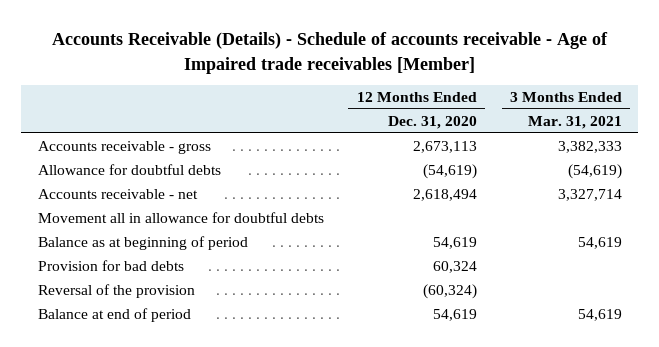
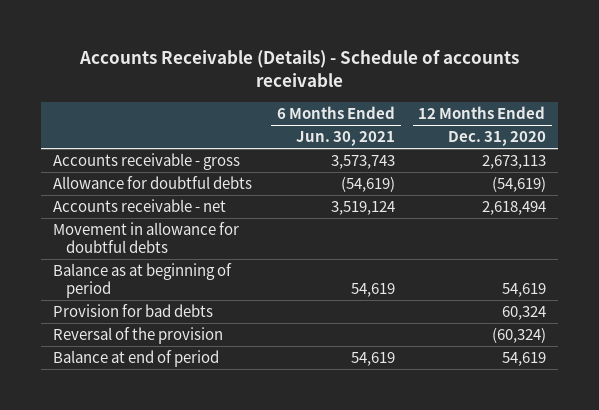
- Accounts Receivable (Details) - Schedule of accounts receivable - Age of Impaired trade receivables [Member]
+ Accounts Receivable (Details) - Schedule of accounts receivable
- | 12 Months Ended Dec. 31, 2020 | 3 Months Ended Mar. 31, 2021
+ | 6 Months Ended Jun. 30, 2021 | 12 Months Ended Dec. 31, 2020
- Movement all in allowance for doubtful debts
+ Movement in allowance for doubtful debts

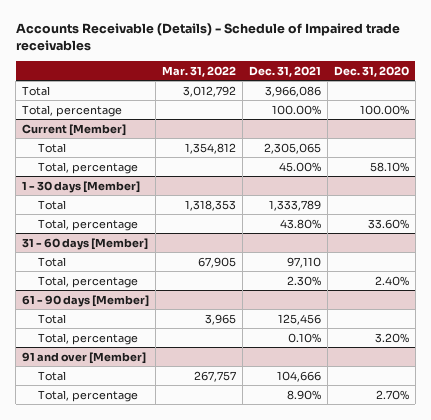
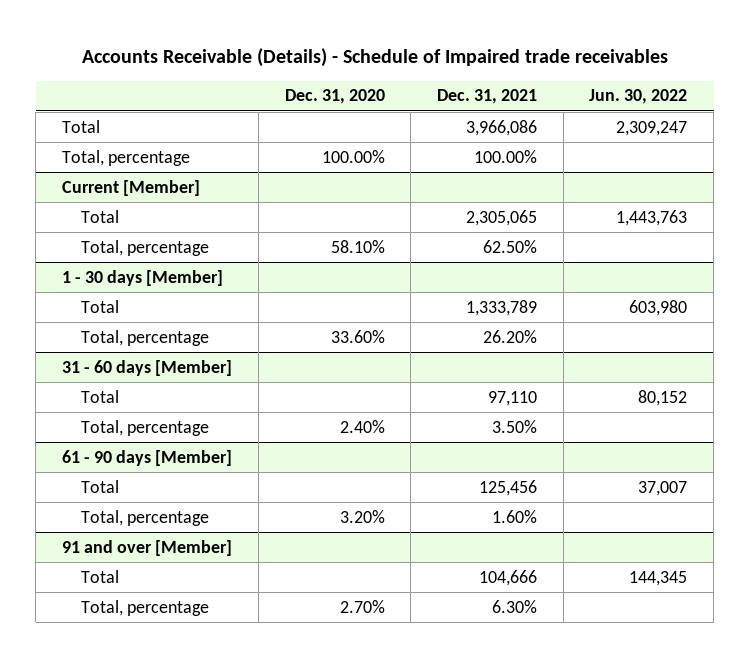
- | Mar. 31, 2022 | Dec. 31, 2021 | Dec. 31, 2020
+ | Dec. 31, 2020 | Dec. 31, 2021 | Jun. 30, 2022
@ Current [Member]
- Total, percentage | | 45.00% | 58.10%
+ Total, percentage | 58.10% | 62.50% |
@ 1 - 30 days [Member]
- Total, percentage | | 43.80% | 33.60%
+ Total, percentage | 33.60% | 26.20% |
@ 31 - 60 days [Member]
- Total, percentage | | 2.30% | 2.40%
+ Total, percentage | 2.40% | 3.50% |
@ 61 - 90 days [Member]
- Total, percentage | | 0.10% | 3.20%
+ Total, percentage | 3.20% | 1.60% |
@ 91 and over [Member]
- Total, percentage | | 8.90% | 2.70%
+ Total, percentage | 2.70% | 6.30% |

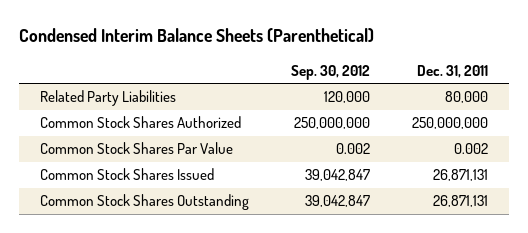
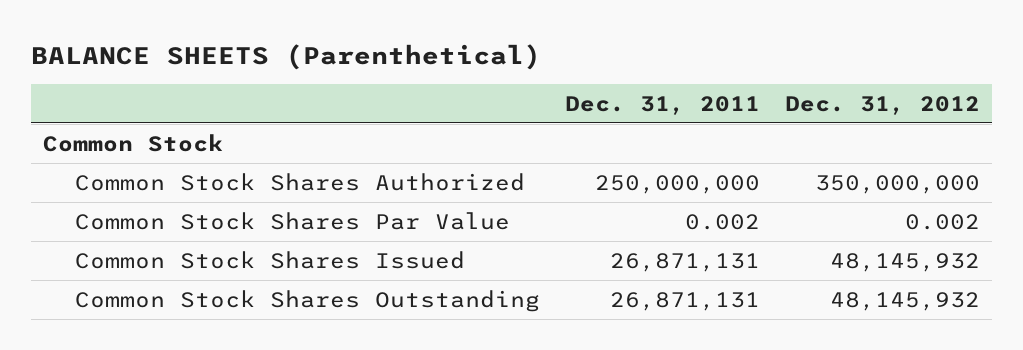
- Condensed Interim Balance Sheets (Parenthetical)
+ BALANCE SHEETS (Parenthetical)
- | Sep. 30, 2012 | Dec. 31, 2011
+ | Dec. 31, 2011 | Dec. 31, 2012
- Related Party Liabilities | 120,000 | 80,000
+ Common Stock

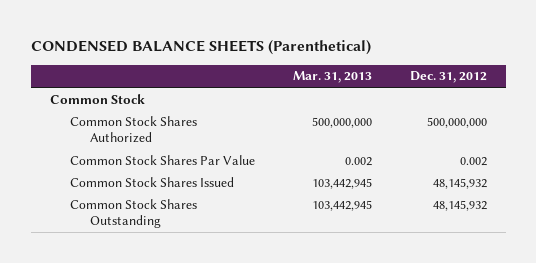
- BALANCE SHEETS (Parenthetical)
+ CONDENSED BALANCE SHEETS (Parenthetical)
- | Dec. 31, 2011 | Dec. 31, 2012
+ | Mar. 31, 2013 | Dec. 31, 2012
- Common Stock Shares Authorized | 250,000,000 | 350,000,000
+ Common Stock Shares Authorized | 500,000,000 | 500,000,000

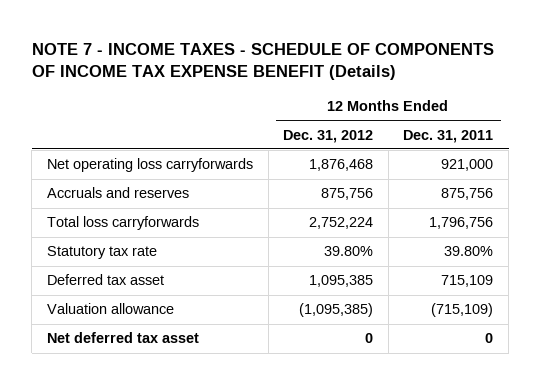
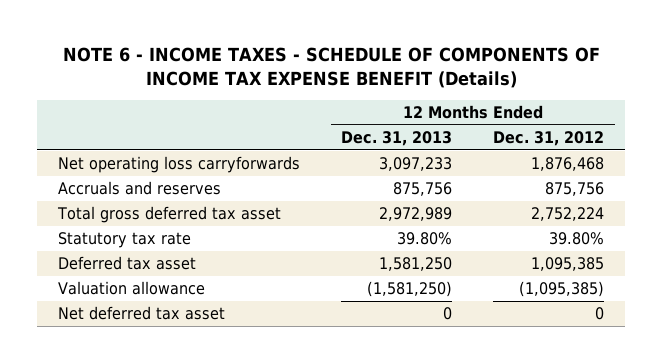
- NOTE 7 - INCOME TAXES - SCHEDULE OF COMPONENTS OF INCOME TAX EXPENSE BENEFIT (Details)
+ NOTE 6 - INCOME TAXES - SCHEDULE OF COMPONENTS OF INCOME TAX EXPENSE BENEFIT (Details)
- | 12 Months Ended Dec. 31, 2012 | 12 Months Ended Dec. 31, 2011
+ | 12 Months Ended Dec. 31, 2013 | 12 Months Ended Dec. 31, 2012
- Total loss carryforwards | 2,752,224 | 1,796,756
+ Total gross deferred tax asset | 2,972,989 | 2,752,224

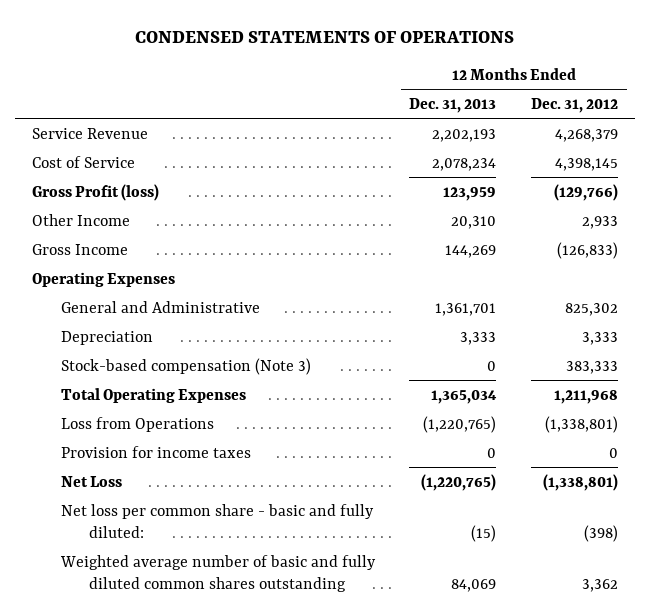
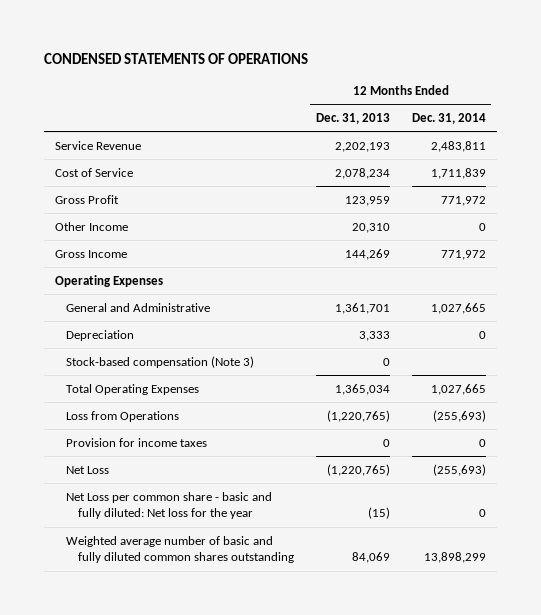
- | 12 Months Ended Dec. 31, 2013 | 12 Months Ended Dec. 31, 2012
+ | 12 Months Ended Dec. 31, 2013 | 12 Months Ended Dec. 31, 2014
- Gross Profit (loss) | 123,959 | (129,766)
+ Gross Profit | 123,959 | 771,972
- Net loss per common share - basic and fully diluted: | (15) | (398)
+ Net Loss per common share - basic and fully diluted: Net loss for the year | (15) | 0

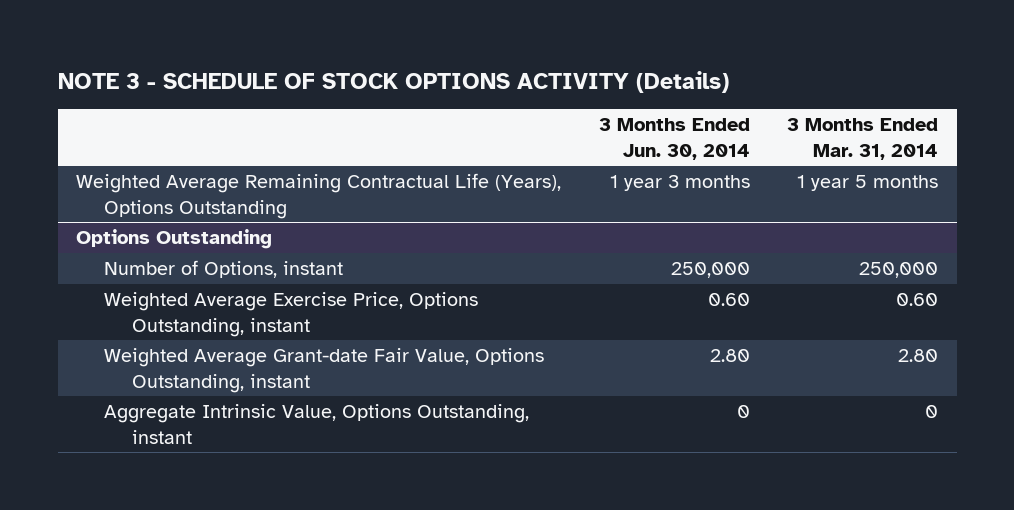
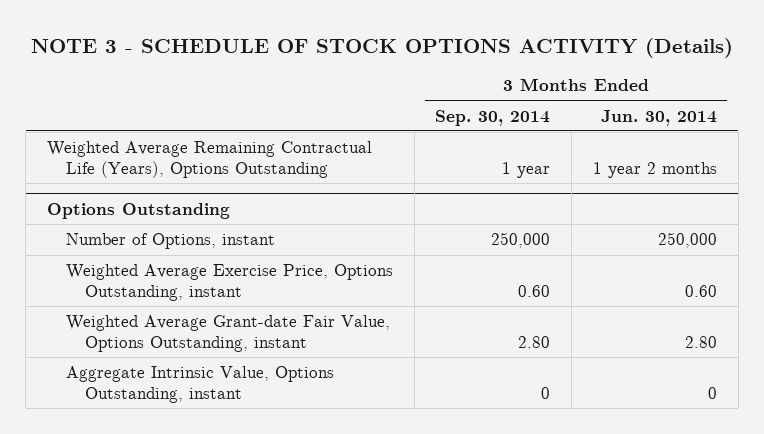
- | 3 Months Ended Jun. 30, 2014 | 3 Months Ended Mar. 31, 2014
+ | 3 Months Ended Sep. 30, 2014 | 3 Months Ended Jun. 30, 2014
- Weighted Average Remaining Contractual Life (Years), Options Outstanding | 1 year 3 months | 1 year 5 months
+ Weighted Average Remaining Contractual Life (Years), Options Outstanding | 1 year | 1 year 2 months

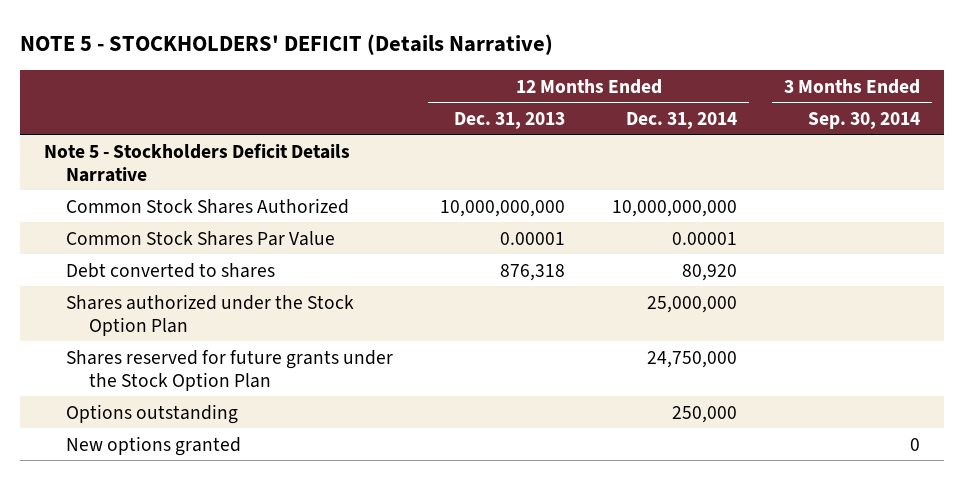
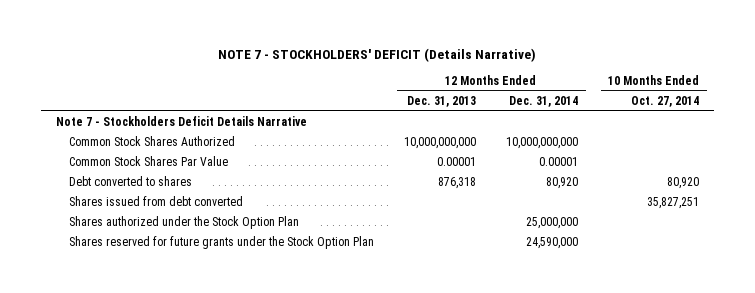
- NOTE 5 - STOCKHOLDERS' DEFICIT (Details Narrative)
+ NOTE 7 - STOCKHOLDERS' DEFICIT (Details Narrative)
- | 12 Months Ended Dec. 31, 2013 | 12 Months Ended Dec. 31, 2014 | 3 Months Ended Sep. 30, 2014
+ | 12 Months Ended Dec. 31, 2013 | 12 Months Ended Dec. 31, 2014 | 10 Months Ended Oct. 27, 2014
- Note 5 - Stockholders Deficit Details Narrative
+ Note 7 - Stockholders Deficit Details Narrative
+ Shares issued from debt converted | | | 35,827,251
- Shares reserved for future grants under the Stock Option Plan | | 24,750,000 |
- Options outstanding | | 250,000 |
- New options granted | | | 0
+ Shares reserved for future grants under the Stock Option Plan | | 24,590,000 |

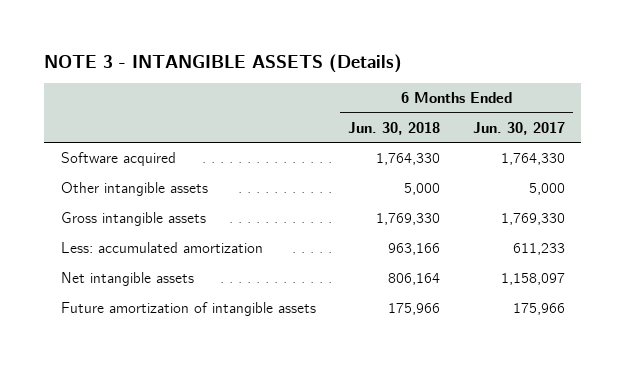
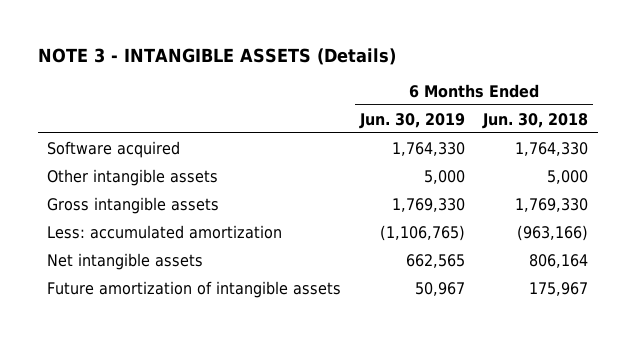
- | 6 Months Ended Jun. 30, 2018 | 6 Months Ended Jun. 30, 2017
+ | 6 Months Ended Jun. 30, 2019 | 6 Months Ended Jun. 30, 2018
- Less: accumulated amortization | 963,166 | 611,233
+ Less: accumulated amortization | (1,106,765) | (963,166)
- Future amortization of intangible assets | 175,966 | 175,966
+ Future amortization of intangible assets | 50,967 | 175,967

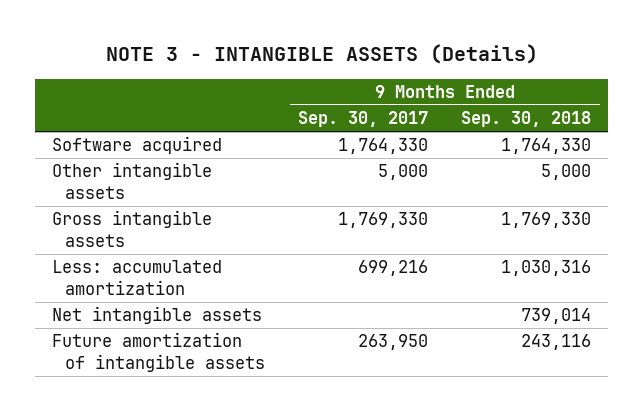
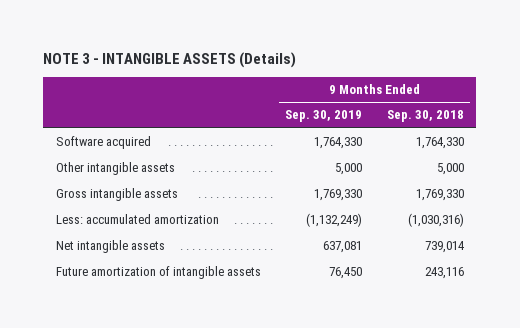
- | 9 Months Ended Sep. 30, 2017 | 9 Months Ended Sep. 30, 2018
+ | 9 Months Ended Sep. 30, 2019 | 9 Months Ended Sep. 30, 2018
- Less: accumulated amortization | 699,216 | 1,030,316
+ Less: accumulated amortization | (1,132,249) | (1,030,316)

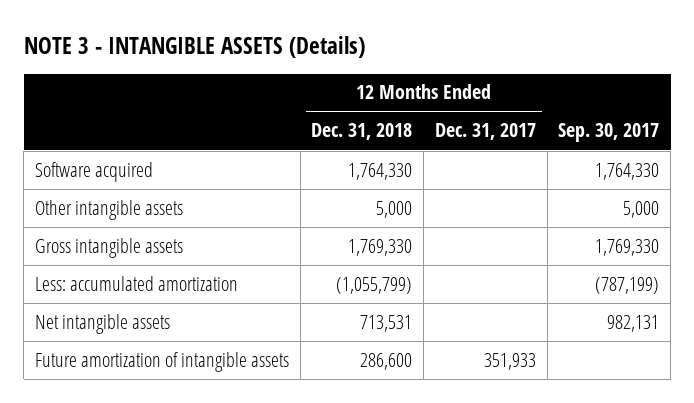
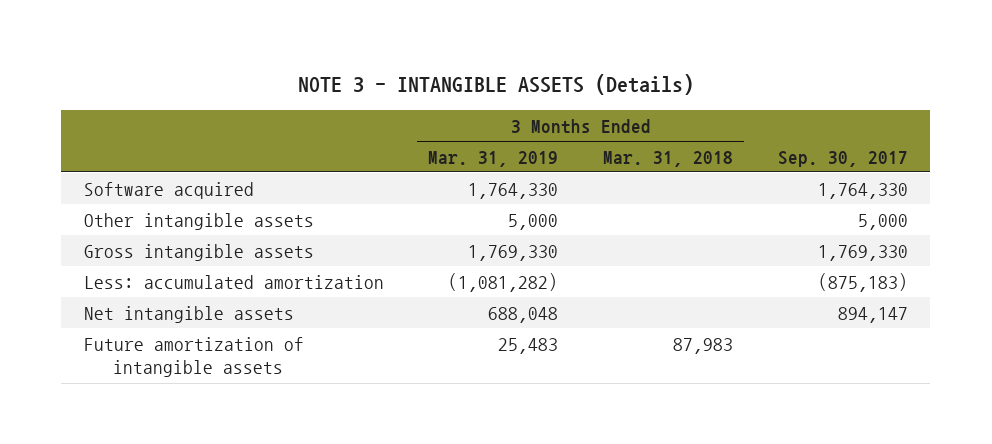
- | 12 Months Ended Dec. 31, 2018 | 12 Months Ended Dec. 31, 2017 | Sep. 30, 2017
+ | 3 Months Ended Mar. 31, 2019 | 3 Months Ended Mar. 31, 2018 | Sep. 30, 2017
- Less: accumulated amortization | (1,055,799) | | (787,199)
- Net intangible assets | 713,531 | | 982,131
+ Less: accumulated amortization | (1,081,282) | | (875,183)
+ Net intangible assets | 688,048 | | 894,147

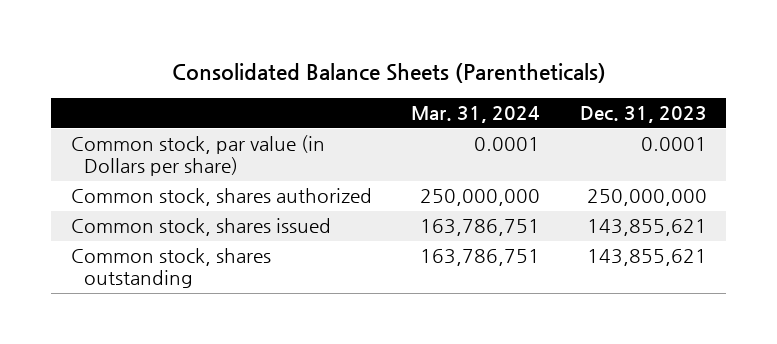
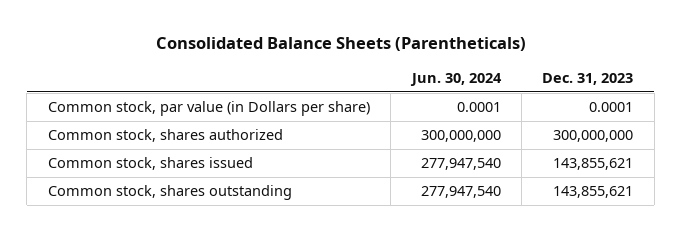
- | Mar. 31, 2024 | Dec. 31, 2023
+ | Jun. 30, 2024 | Dec. 31, 2023
- Common stock, shares authorized | 250,000,000 | 250,000,000
+ Common stock, shares authorized | 300,000,000 | 300,000,000

